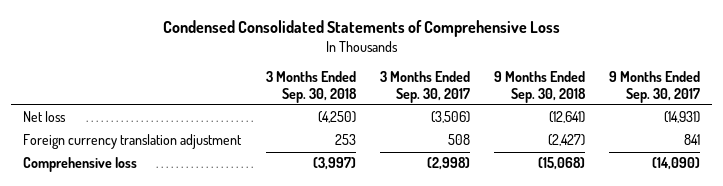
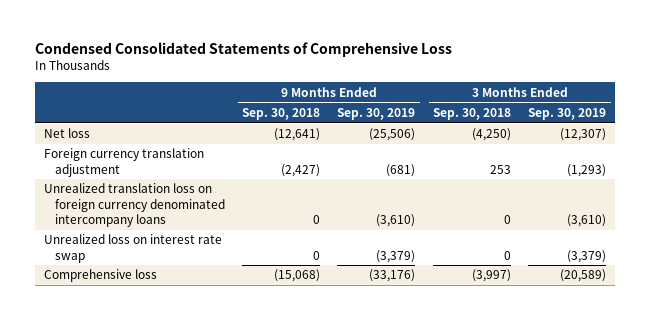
- | 3 Months Ended Sep. 30, 2018 | 3 Months Ended Sep. 30, 2017 | 9 Months Ended Sep. 30, 2018 | 9 Months Ended Sep. 30, 2017
+ | 9 Months Ended Sep. 30, 2018 | 9 Months Ended Sep. 30, 2019 | 3 Months Ended Sep. 30, 2018 | 3 Months Ended Sep. 30, 2019
+ Unrealized translation loss on foreign currency denominated intercompany loans | 0 | (3,610) | 0 | (3,610)
+ Unrealized loss on interest rate swap | 0 | (3,379) | 0 | (3,379)

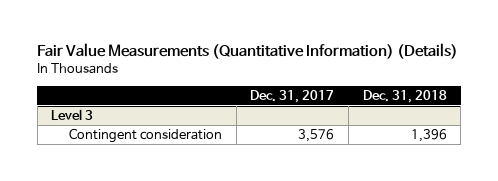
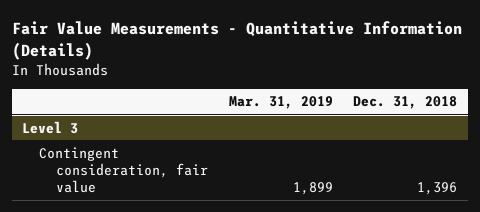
- Fair Value Measurements (Quantitative Information) (Details)
+ Fair Value Measurements - Quantitative Information (Details)
- | Dec. 31, 2017 | Dec. 31, 2018
+ | Mar. 31, 2019 | Dec. 31, 2018
@ Level 3
- Contingent consideration | 3,576 | 1,396
+ Contingent consideration, fair value | 1,899 | 1,396

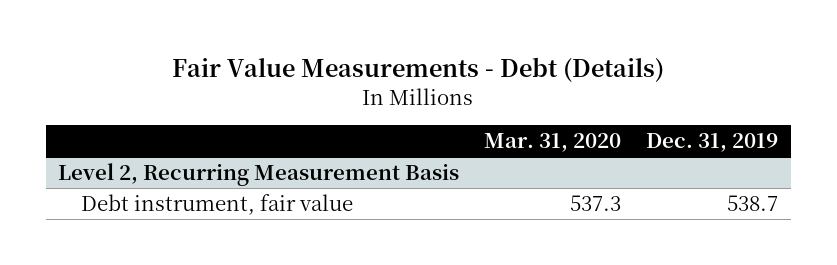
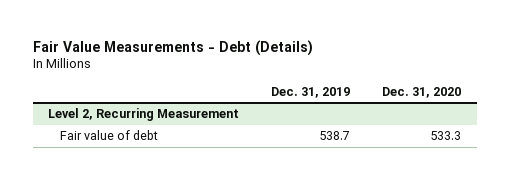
- | Mar. 31, 2020 | Dec. 31, 2019
+ | Dec. 31, 2019 | Dec. 31, 2020
- Level 2, Recurring Measurement Basis
- Debt instrument, fair value | 537.3 | 538.7
+ Level 2, Recurring Measurement
+ Fair value of debt | 538.7 | 533.3

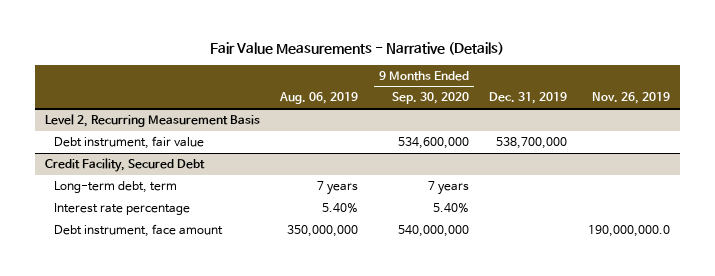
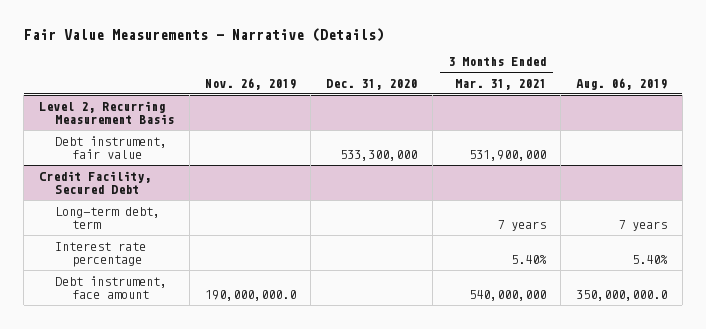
- | Aug. 06, 2019 | 9 Months Ended Sep. 30, 2020 | Dec. 31, 2019 | Nov. 26, 2019
+ | Nov. 26, 2019 | Dec. 31, 2020 | 3 Months Ended Mar. 31, 2021 | Aug. 06, 2019
@ Credit Facility, Secured Debt
- Debt instrument, face amount | 350,000,000 | 540,000,000 | | 190,000,000.0
+ Debt instrument, face amount | 190,000,000.0 | | 540,000,000 | 350,000,000.0

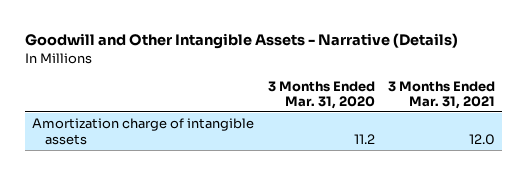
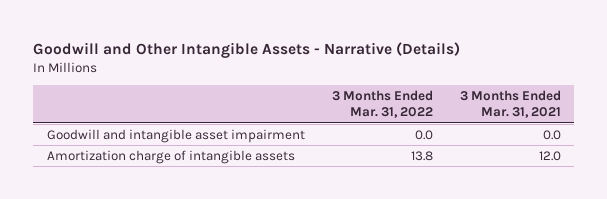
- | 3 Months Ended Mar. 31, 2020 | 3 Months Ended Mar. 31, 2021
+ | 3 Months Ended Mar. 31, 2022 | 3 Months Ended Mar. 31, 2021
+ Goodwill and intangible asset impairment | 0.0 | 0.0

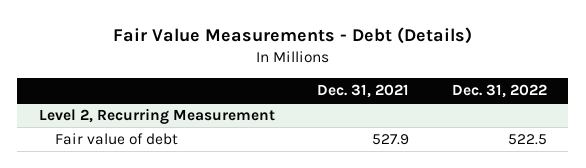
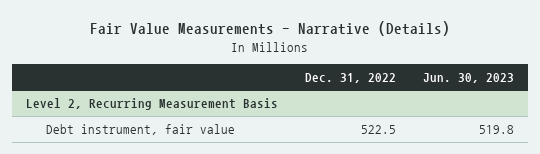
- Fair Value Measurements - Debt (Details)
+ Fair Value Measurements - Narrative (Details)
- | Dec. 31, 2021 | Dec. 31, 2022
+ | Dec. 31, 2022 | Jun. 30, 2023
- Level 2, Recurring Measurement
- Fair value of debt | 527.9 | 522.5
+ Level 2, Recurring Measurement Basis
+ Debt instrument, fair value | 522.5 | 519.8

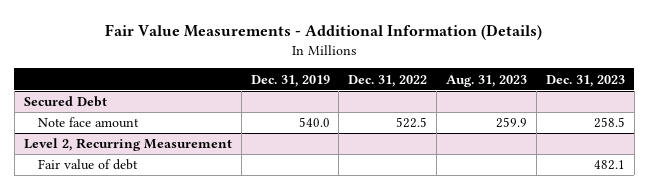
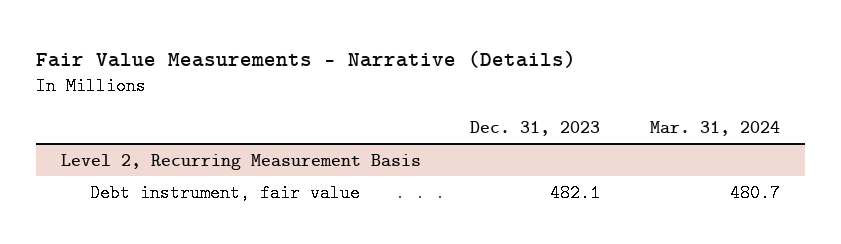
- Fair Value Measurements - Additional Information (Details)
+ Fair Value Measurements - Narrative (Details)
- | Dec. 31, 2019 | Dec. 31, 2022 | Aug. 31, 2023 | Dec. 31, 2023
+ | Dec. 31, 2023 | Mar. 31, 2024
- Secured Debt
- Note face amount | 540.0 | 522.5 | 259.9 | 258.5
- Level 2, Recurring Measurement
- Fair value of debt | | | | 482.1
+ Level 2, Recurring Measurement Basis
+ Debt instrument, fair value | 482.1 | 480.7

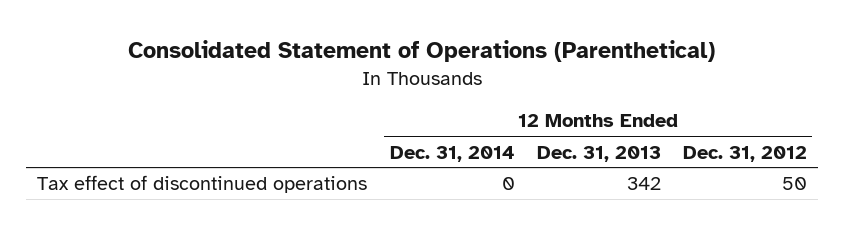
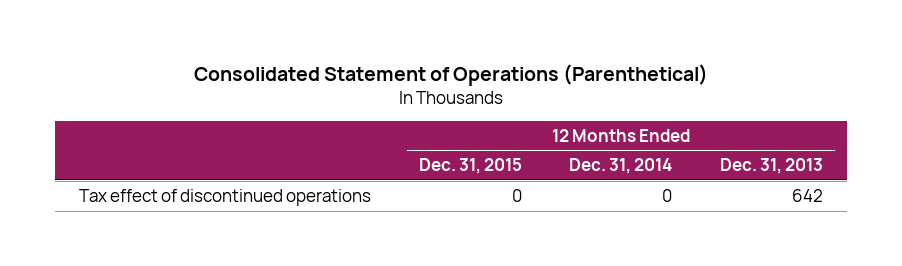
- | 12 Months Ended Dec. 31, 2014 | 12 Months Ended Dec. 31, 2013 | 12 Months Ended Dec. 31, 2012
+ | 12 Months Ended Dec. 31, 2015 | 12 Months Ended Dec. 31, 2014 | 12 Months Ended Dec. 31, 2013
- Tax effect of discontinued operations | 0 | 342 | 50
+ Tax effect of discontinued operations | 0 | 0 | 642

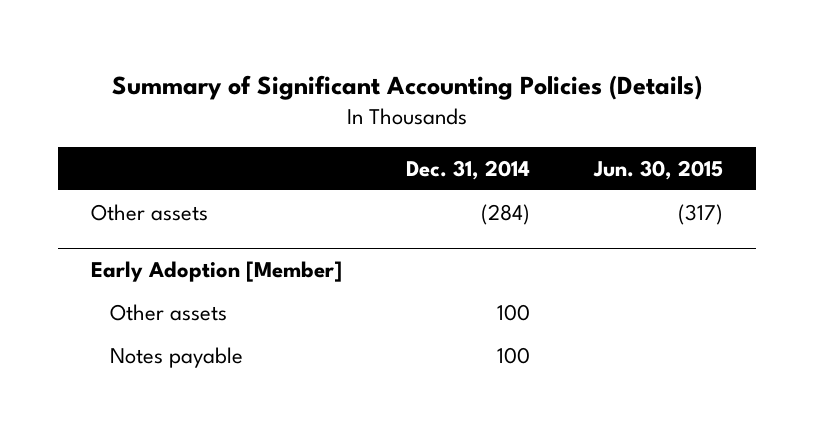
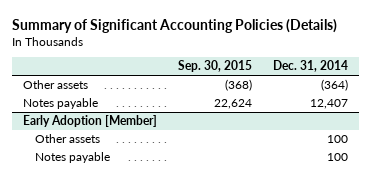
- | Dec. 31, 2014 | Jun. 30, 2015
+ | Sep. 30, 2015 | Dec. 31, 2014
- Other assets | (284) | (317)
+ Other assets | (368) | (364)
+ Notes payable | 22,624 | 12,407

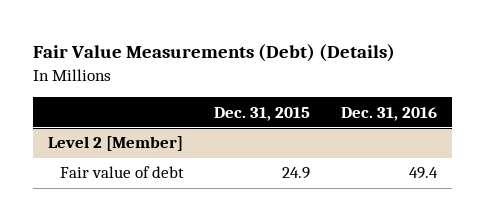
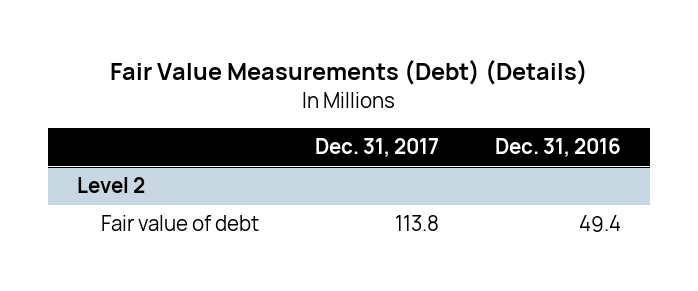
- | Dec. 31, 2015 | Dec. 31, 2016
+ | Dec. 31, 2017 | Dec. 31, 2016
- Level 2 [Member]
+ Level 2

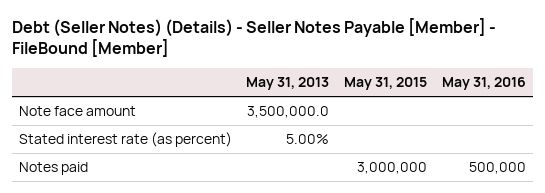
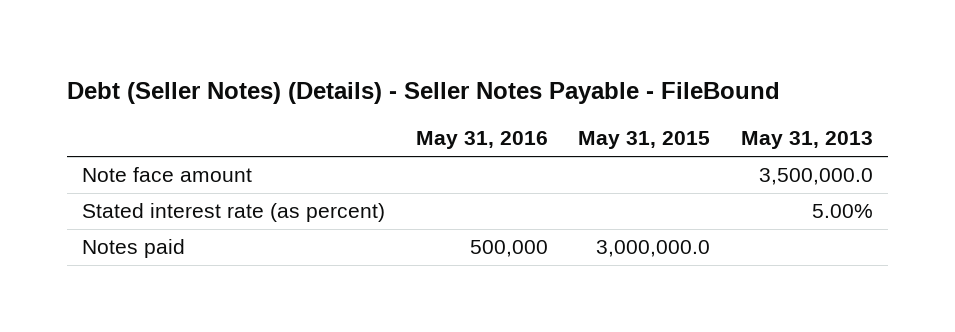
- Debt (Seller Notes) (Details) - Seller Notes Payable [Member] - FileBound [Member]
+ Debt (Seller Notes) (Details) - Seller Notes Payable - FileBound
- | May 31, 2013 | May 31, 2015 | May 31, 2016
+ | May 31, 2016 | May 31, 2015 | May 31, 2013
- Notes paid | | 3,000,000 | 500,000
+ Notes paid | 500,000 | 3,000,000.0 |

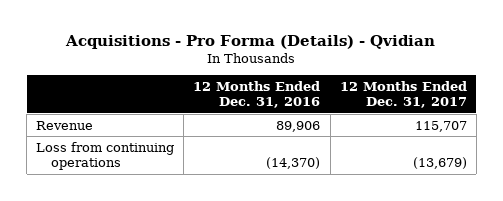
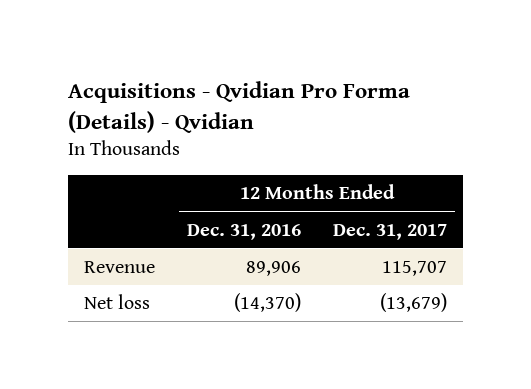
- Acquisitions - Pro Forma (Details) - Qvidian
+ Acquisitions - Qvidian Pro Forma (Details) - Qvidian
- Loss from continuing operations | (14,370) | (13,679)
+ Net loss | (14,370) | (13,679)

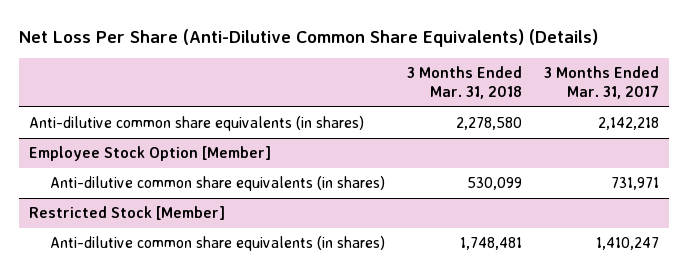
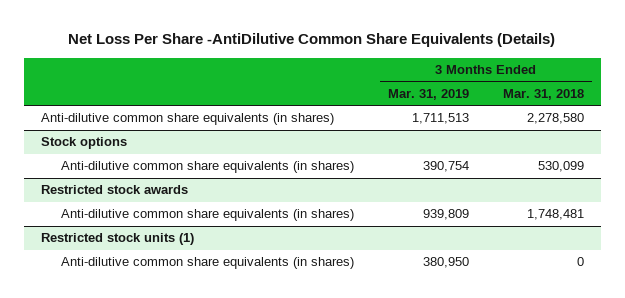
- Net Loss Per Share (Anti-Dilutive Common Share Equivalents) (Details)
+ Net Loss Per Share -AntiDilutive Common Share Equivalents (Details)
- | 3 Months Ended Mar. 31, 2018 | 3 Months Ended Mar. 31, 2017
+ | 3 Months Ended Mar. 31, 2019 | 3 Months Ended Mar. 31, 2018
- Employee Stock Option [Member]
+ Stock options
- Restricted Stock [Member]
+ Restricted stock awards
+ Restricted stock units (1)
+ Anti-dilutive common share equivalents (in shares) | 380,950 | 0

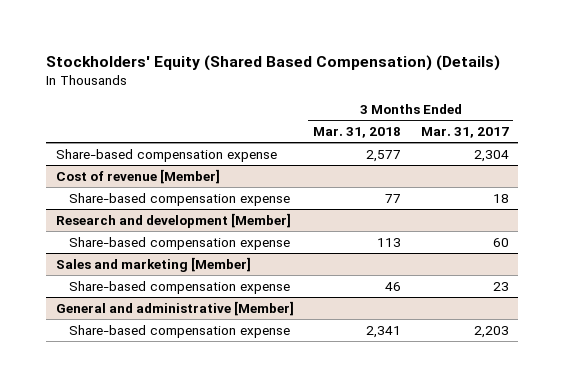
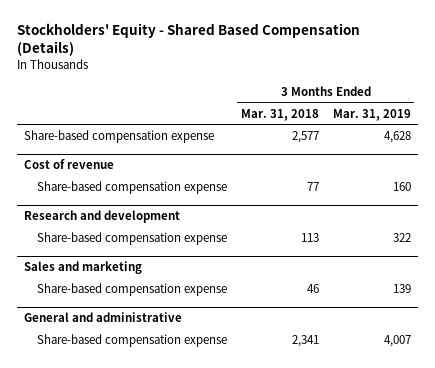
- Stockholders' Equity (Shared Based Compensation) (Details)
+ Stockholders' Equity - Shared Based Compensation (Details)
- | 3 Months Ended Mar. 31, 2018 | 3 Months Ended Mar. 31, 2017
+ | 3 Months Ended Mar. 31, 2018 | 3 Months Ended Mar. 31, 2019
- Cost of revenue [Member]
+ Cost of revenue
- Research and development [Member]
+ Research and development
- Sales and marketing [Member]
+ Sales and marketing
- General and administrative [Member]
+ General and administrative

